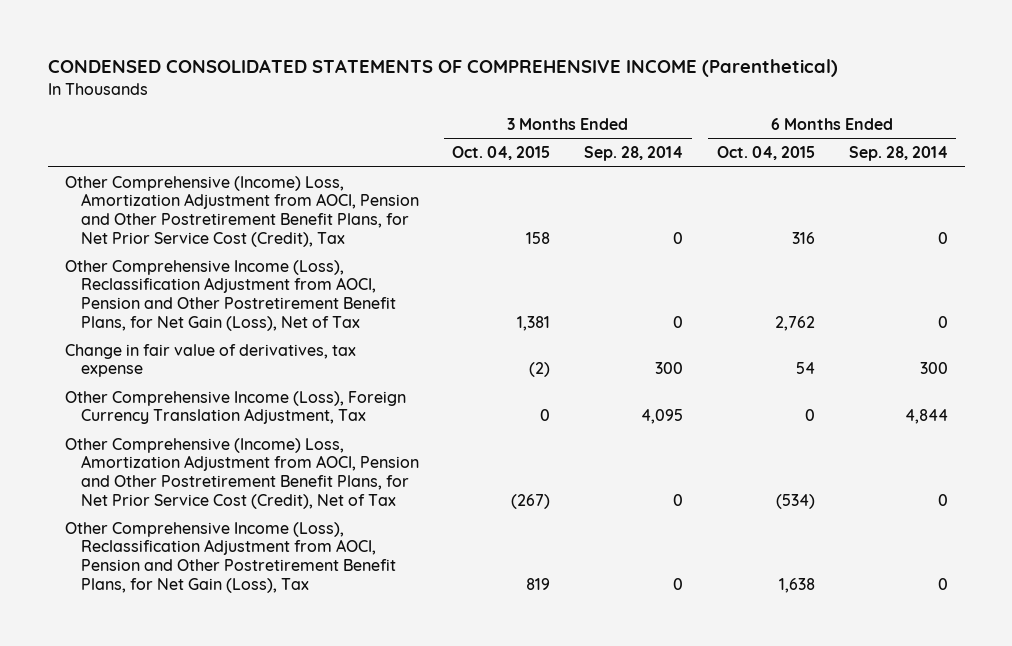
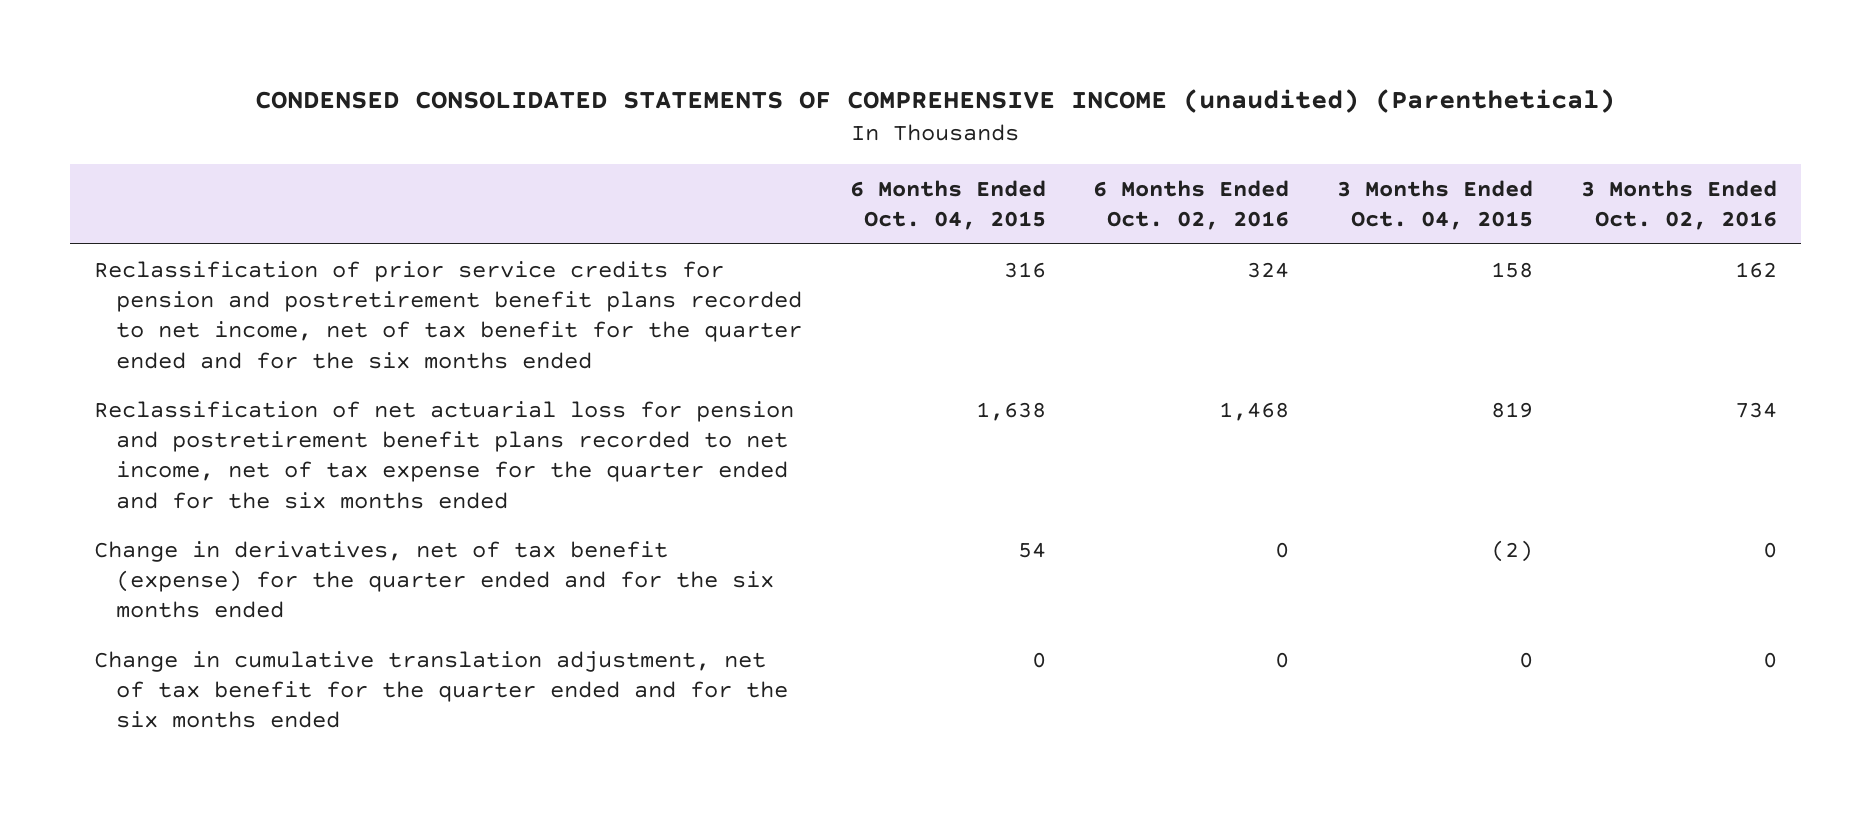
- CONDENSED CONSOLIDATED STATEMENTS OF COMPREHENSIVE INCOME (Parenthetical)
+ CONDENSED CONSOLIDATED STATEMENTS OF COMPREHENSIVE INCOME (unaudited) (Parenthetical)
- | 3 Months Ended Oct. 04, 2015 | 3 Months Ended Sep. 28, 2014 | 6 Months Ended Oct. 04, 2015 | 6 Months Ended Sep. 28, 2014
+ | 6 Months Ended Oct. 04, 2015 | 6 Months Ended Oct. 02, 2016 | 3 Months Ended Oct. 04, 2015 | 3 Months Ended Oct. 02, 2016
- Other Comprehensive (Income) Loss, Amortization Adjustment from AOCI, Pension and Other Postretirement Benefit Plans, for Net Prior Service Cost (Credit), Tax | 158 | 0 | 316 | 0
- Other Comprehensive Income (Loss), Reclassification Adjustment from AOCI, Pension and Other Postretirement Benefit Plans, for Net Gain (Loss), Net of Tax | 1,381 | 0 | 2,762 | 0
- Change in fair value of derivatives, tax expense | (2) | 300 | 54 | 300
- Other Comprehensive Income (Loss), Foreign Currency Translation Adjustment, Tax | 0 | 4,095 | 0 | 4,844
- Other Comprehensive (Income) Loss, Amortization Adjustment from AOCI, Pension and Other Postretirement Benefit Plans, for Net Prior Service Cost (Credit), Net of Tax | (267) | 0 | (534) | 0
- Other Comprehensive Income (Loss), Reclassification Adjustment from AOCI, Pension and Other Postretirement Benefit Plans, for Net Gain (Loss), Tax | 819 | 0 | 1,638 | 0
+ Reclassification of prior service credits for pension and postretirement benefit plans recorded to net income, net of tax benefit for the quarter ended and for the six months ended | 316 | 324 | 158 | 162
+ Reclassification of net actuarial loss for pension and postretirement benefit plans recorded to net income, net of tax expense for the quarter ended and for the six months ended | 1,638 | 1,468 | 819 | 734
+ Change in derivatives, net of tax benefit (expense) for the quarter ended and for the six months ended | 54 | 0 | (2) | 0
+ Change in cumulative translation adjustment, net of tax benefit for the quarter ended and for the six months ended | 0 | 0 | 0 | 0

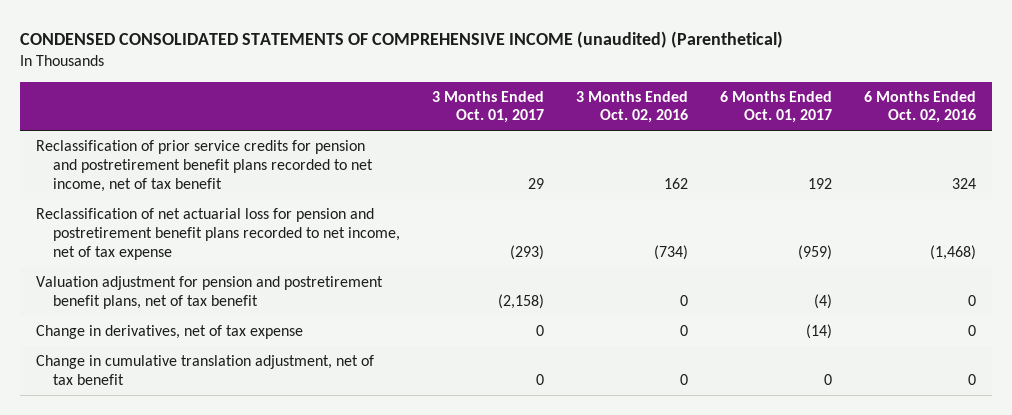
- | 6 Months Ended Oct. 04, 2015 | 6 Months Ended Oct. 02, 2016 | 3 Months Ended Oct. 04, 2015 | 3 Months Ended Oct. 02, 2016
+ | 3 Months Ended Oct. 01, 2017 | 3 Months Ended Oct. 02, 2016 | 6 Months Ended Oct. 01, 2017 | 6 Months Ended Oct. 02, 2016
- Reclassification of prior service credits for pension and postretirement benefit plans recorded to net income, net of tax benefit for the quarter ended and for the six months ended | 316 | 324 | 158 | 162
- Reclassification of net actuarial loss for pension and postretirement benefit plans recorded to net income, net of tax expense for the quarter ended and for the six months ended | 1,638 | 1,468 | 819 | 734
- Change in derivatives, net of tax benefit (expense) for the quarter ended and for the six months ended | 54 | 0 | (2) | 0
- Change in cumulative translation adjustment, net of tax benefit for the quarter ended and for the six months ended | 0 | 0 | 0 | 0
+ Reclassification of prior service credits for pension and postretirement benefit plans recorded to net income, net of tax benefit | 29 | 162 | 192 | 324
+ Reclassification of net actuarial loss for pension and postretirement benefit plans recorded to net income, net of tax expense | (293) | (734) | (959) | (1,468)
+ Valuation adjustment for pension and postretirement benefit plans, net of tax benefit | (2,158) | 0 | (4) | 0
+ Change in derivatives, net of tax expense | 0 | 0 | (14) | 0
+ Change in cumulative translation adjustment, net of tax benefit | 0 | 0 | 0 | 0

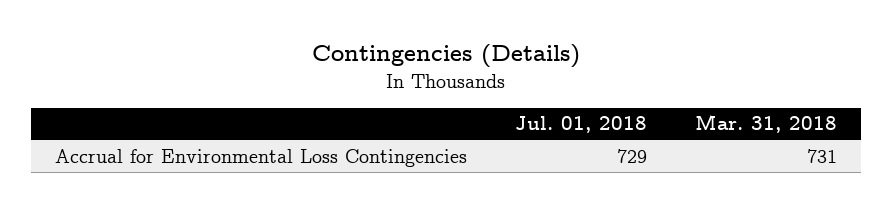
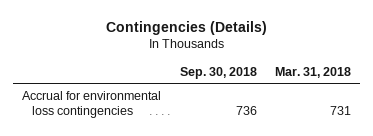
- | Jul. 01, 2018 | Mar. 31, 2018
+ | Sep. 30, 2018 | Mar. 31, 2018
- Accrual for Environmental Loss Contingencies | 729 | 731
+ Accrual for environmental loss contingencies | 736 | 731

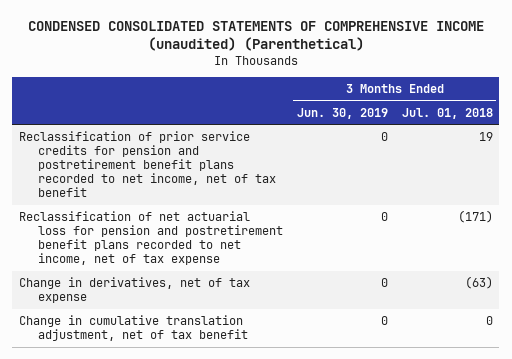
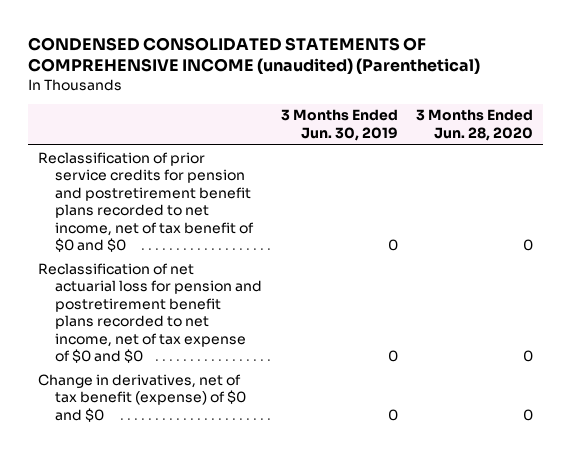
- | 3 Months Ended Jun. 30, 2019 | 3 Months Ended Jul. 01, 2018
+ | 3 Months Ended Jun. 30, 2019 | 3 Months Ended Jun. 28, 2020
- Reclassification of prior service credits for pension and postretirement benefit plans recorded to net income, net of tax benefit | 0 | 19
- Reclassification of net actuarial loss for pension and postretirement benefit plans recorded to net income, net of tax expense | 0 | (171)
- Change in derivatives, net of tax expense | 0 | (63)
- Change in cumulative translation adjustment, net of tax benefit | 0 | 0
+ Reclassification of prior service credits for pension and postretirement benefit plans recorded to net income, net of tax benefit of $0 and $0 | 0 | 0
+ Reclassification of net actuarial loss for pension and postretirement benefit plans recorded to net income, net of tax expense of $0 and $0 | 0 | 0
+ Change in derivatives, net of tax benefit (expense) of $0 and $0 | 0 | 0

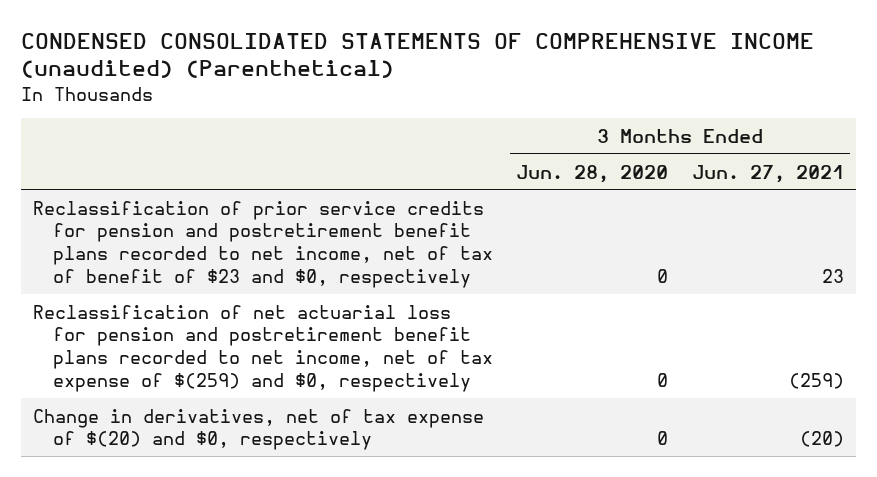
- | 3 Months Ended Jun. 30, 2019 | 3 Months Ended Jun. 28, 2020
+ | 3 Months Ended Jun. 28, 2020 | 3 Months Ended Jun. 27, 2021
- Reclassification of prior service credits for pension and postretirement benefit plans recorded to net income, net of tax benefit of $0 and $0 | 0 | 0
- Reclassification of net actuarial loss for pension and postretirement benefit plans recorded to net income, net of tax expense of $0 and $0 | 0 | 0
- Change in derivatives, net of tax benefit (expense) of $0 and $0 | 0 | 0
+ Reclassification of prior service credits for pension and postretirement benefit plans recorded to net income, net of tax of benefit of $23 and $0, respectively | 0 | 23
+ Reclassification of net actuarial loss for pension and postretirement benefit plans recorded to net income, net of tax expense of $(259) and $0, respectively | 0 | (259)
+ Change in derivatives, net of tax expense of $(20) and $0, respectively | 0 | (20)

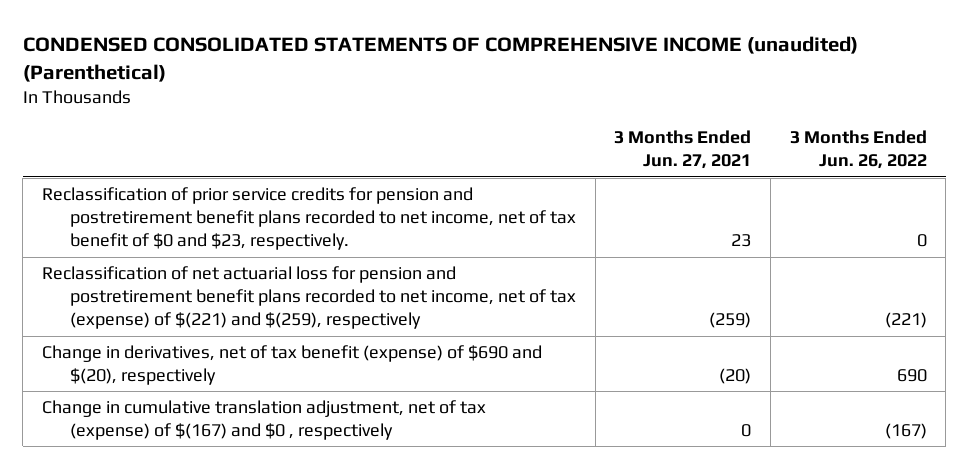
- | 3 Months Ended Jun. 28, 2020 | 3 Months Ended Jun. 27, 2021
+ | 3 Months Ended Jun. 27, 2021 | 3 Months Ended Jun. 26, 2022
- Reclassification of prior service credits for pension and postretirement benefit plans recorded to net income, net of tax of benefit of $23 and $0, respectively | 0 | 23
- Reclassification of net actuarial loss for pension and postretirement benefit plans recorded to net income, net of tax expense of $(259) and $0, respectively | 0 | (259)
- Change in derivatives, net of tax expense of $(20) and $0, respectively | 0 | (20)
+ Reclassification of prior service credits for pension and postretirement benefit plans recorded to net income, net of tax benefit of $0 and $23, respectively. | 23 | 0
+ Reclassification of net actuarial loss for pension and postretirement benefit plans recorded to net income, net of tax (expense) of $(221) and $(259), respectively | (259) | (221)
+ Change in derivatives, net of tax benefit (expense) of $690 and $(20), respectively | (20) | 690
+ Change in cumulative translation adjustment, net of tax (expense) of $(167) and $0 , respectively | 0 | (167)

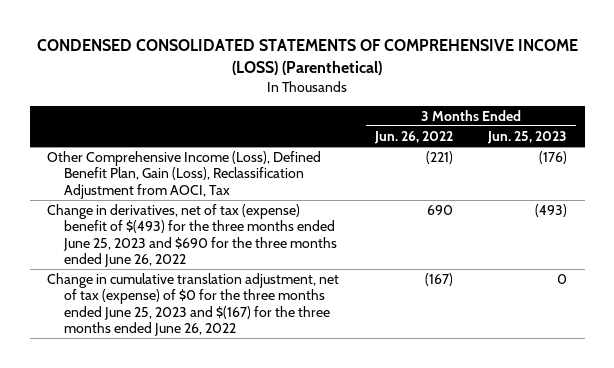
- CONDENSED CONSOLIDATED STATEMENTS OF COMPREHENSIVE INCOME (unaudited) (Parenthetical)
+ CONDENSED CONSOLIDATED STATEMENTS OF COMPREHENSIVE INCOME (LOSS) (Parenthetical)
- | 3 Months Ended Jun. 27, 2021 | 3 Months Ended Jun. 26, 2022
+ | 3 Months Ended Jun. 26, 2022 | 3 Months Ended Jun. 25, 2023
- Reclassification of prior service credits for pension and postretirement benefit plans recorded to net income, net of tax benefit of $0 and $23, respectively. | 23 | 0
- Reclassification of net actuarial loss for pension and postretirement benefit plans recorded to net income, net of tax (expense) of $(221) and $(259), respectively | (259) | (221)
- Change in derivatives, net of tax benefit (expense) of $690 and $(20), respectively | (20) | 690
- Change in cumulative translation adjustment, net of tax (expense) of $(167) and $0 , respectively | 0 | (167)
+ Other Comprehensive Income (Loss), Defined Benefit Plan, Gain (Loss), Reclassification Adjustment from AOCI, Tax | (221) | (176)
+ Change in derivatives, net of tax (expense) benefit of $(493) for the three months ended June 25, 2023 and $690 for the three months ended June 26, 2022 | 690 | (493)
+ Change in cumulative translation adjustment, net of tax (expense) of $0 for the three months ended June 25, 2023 and $(167) for the three months ended June 26, 2022 | (167) | 0

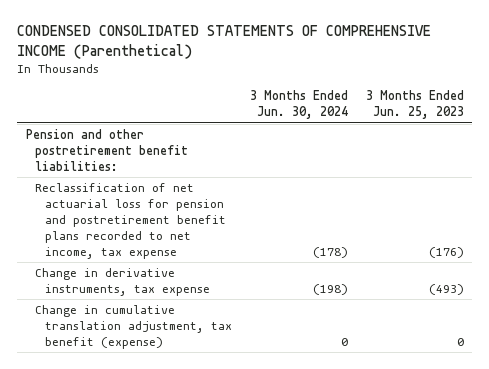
- CONDENSED CONSOLIDATED STATEMENTS OF COMPREHENSIVE INCOME (LOSS) (Parenthetical)
+ CONDENSED CONSOLIDATED STATEMENTS OF COMPREHENSIVE INCOME (Parenthetical)
- | 3 Months Ended Jun. 26, 2022 | 3 Months Ended Jun. 25, 2023
+ | 3 Months Ended Jun. 30, 2024 | 3 Months Ended Jun. 25, 2023
- Other Comprehensive Income (Loss), Defined Benefit Plan, Gain (Loss), Reclassification Adjustment from AOCI, Tax | (221) | (176)
- Change in derivatives, net of tax (expense) benefit of $(493) for the three months ended June 25, 2023 and $690 for the three months ended June 26, 2022 | 690 | (493)
- Change in cumulative translation adjustment, net of tax (expense) of $0 for the three months ended June 25, 2023 and $(167) for the three months ended June 26, 2022 | (167) | 0
+ Pension and other postretirement benefit liabilities:
+ Reclassification of net actuarial loss for pension and postretirement benefit plans recorded to net income, tax expense | (178) | (176)
+ Change in derivative instruments, tax expense | (198) | (493)
+ Change in cumulative translation adjustment, tax benefit (expense) | 0 | 0

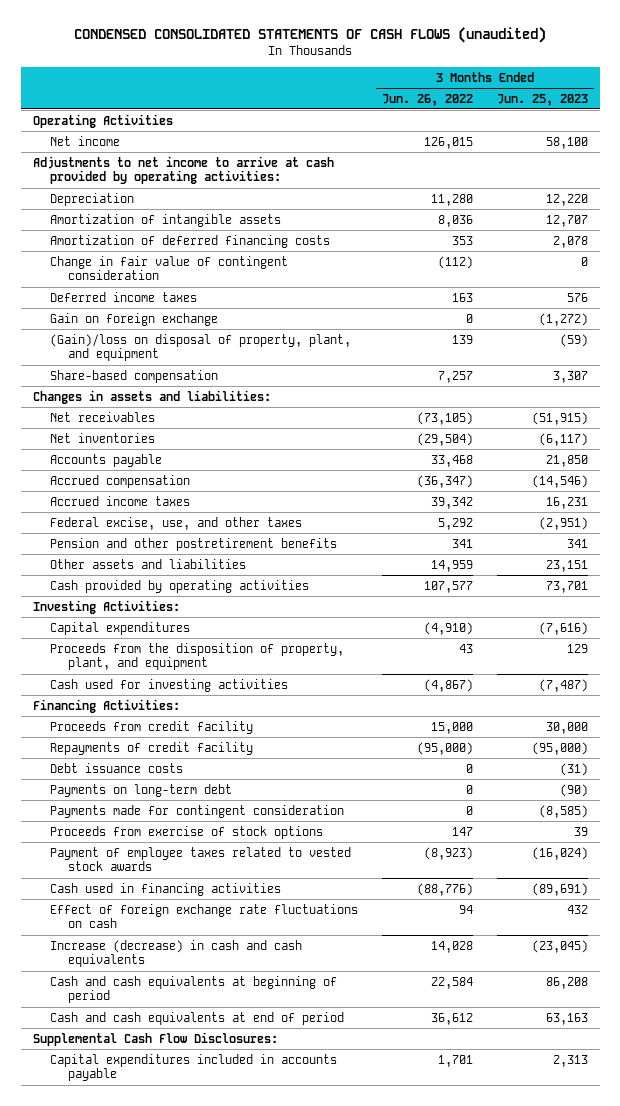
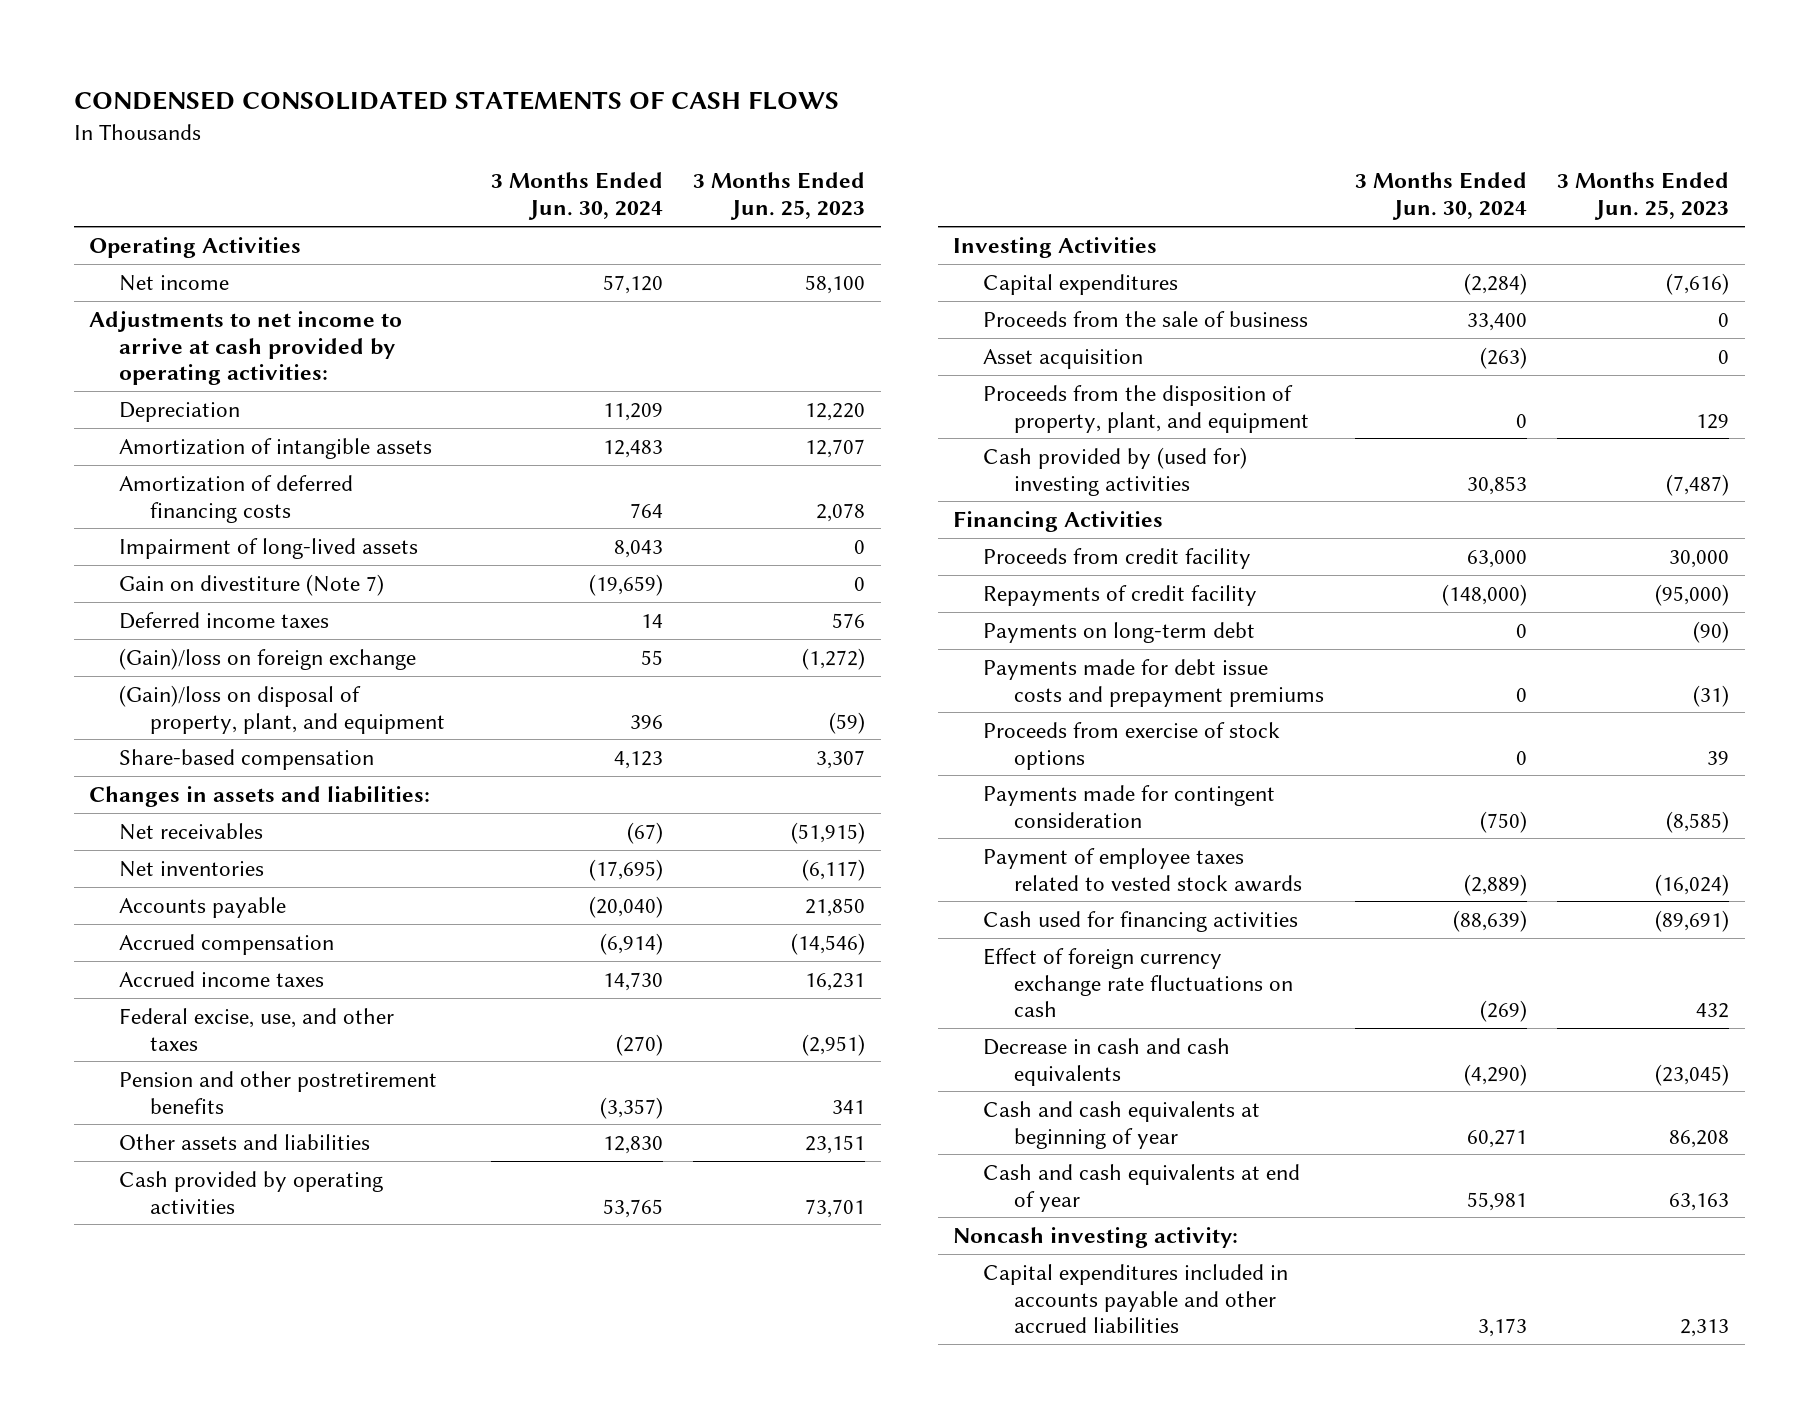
- CONDENSED CONSOLIDATED STATEMENTS OF CASH FLOWS (unaudited)
+ CONDENSED CONSOLIDATED STATEMENTS OF CASH FLOWS
- | 3 Months Ended Jun. 26, 2022 | 3 Months Ended Jun. 25, 2023
+ | 3 Months Ended Jun. 30, 2024 | 3 Months Ended Jun. 25, 2023
- Change in fair value of contingent consideration | (112) | 0
+ Impairment of long-lived assets | 8,043 | 0
+ Gain on divestiture (Note 7) | (19,659) | 0
- Gain on foreign exchange | 0 | (1,272)
+ (Gain)/loss on foreign exchange | 55 | (1,272)
- Investing Activities:
+ Investing Activities
+ Proceeds from the sale of business | 33,400 | 0
+ Asset acquisition | (263) | 0
- Cash used for investing activities | (4,867) | (7,487)
- Financing Activities:
+ Cash provided by (used for) investing activities | 30,853 | (7,487)
+ Financing Activities
- Debt issuance costs | 0 | (31)
+ Payments made for debt issue costs and prepayment premiums | 0 | (31)
moved down: Payments made for contingent consideration | (750) | (8,585)
- Cash used in financing activities | (88,776) | (89,691)
- Effect of foreign exchange rate fluctuations on cash | 94 | 432
- Increase (decrease) in cash and cash equivalents | 14,028 | (23,045)
- Cash and cash equivalents at beginning of period | 22,584 | 86,208
- Cash and cash equivalents at end of period | 36,612 | 63,163
- Supplemental Cash Flow Disclosures:
- Capital expenditures included in accounts payable | 1,701 | 2,313
+ Cash used for financing activities | (88,639) | (89,691)
+ Effect of foreign currency exchange rate fluctuations on cash | (269) | 432
+ Decrease in cash and cash equivalents | (4,290) | (23,045)
+ Cash and cash equivalents at beginning of year | 60,271 | 86,208
+ Cash and cash equivalents at end of year | 55,981 | 63,163
+ Noncash investing activity:
+ Capital expenditures included in accounts payable and other accrued liabilities | 3,173 | 2,313

